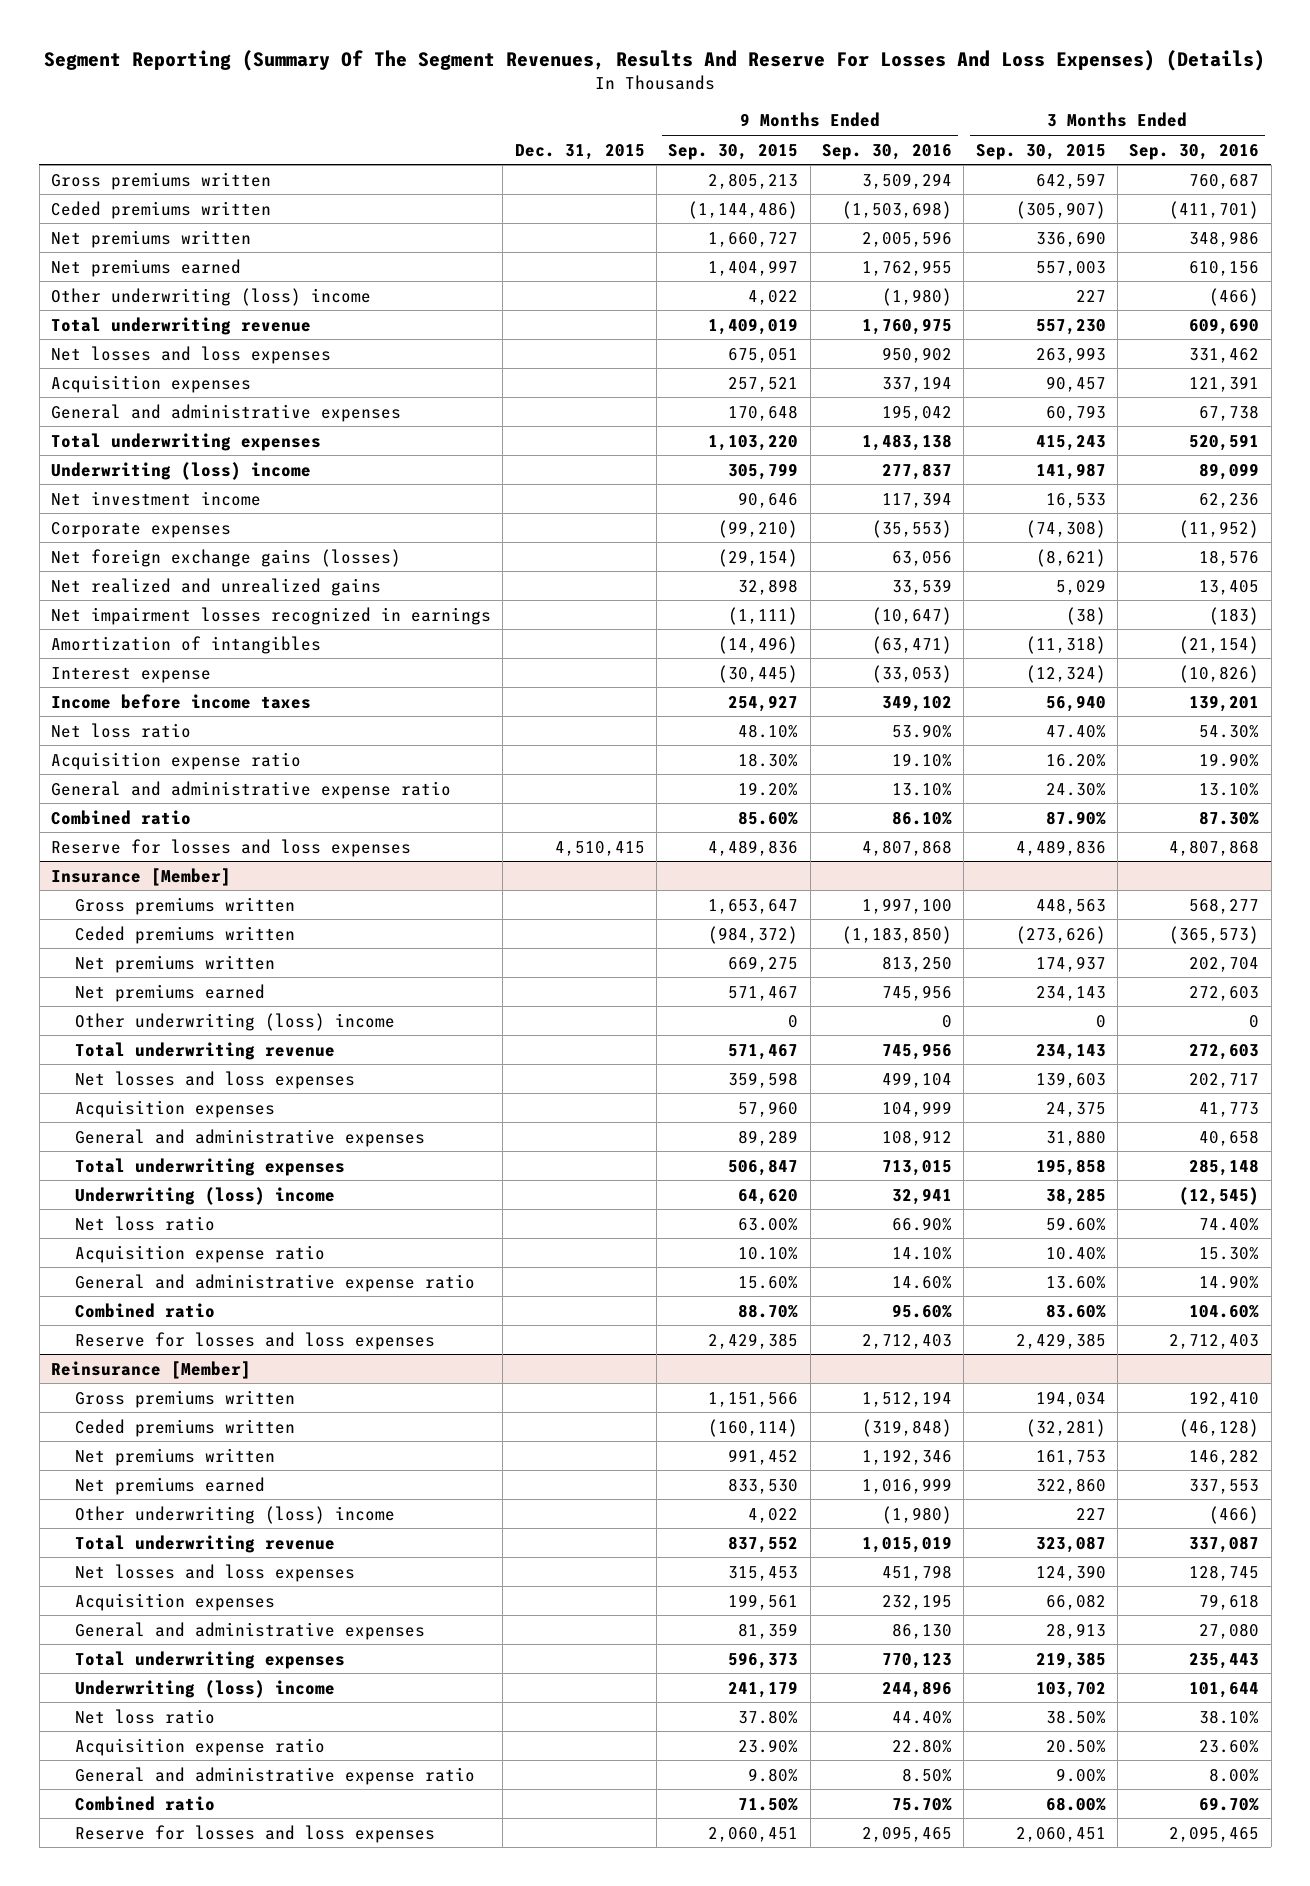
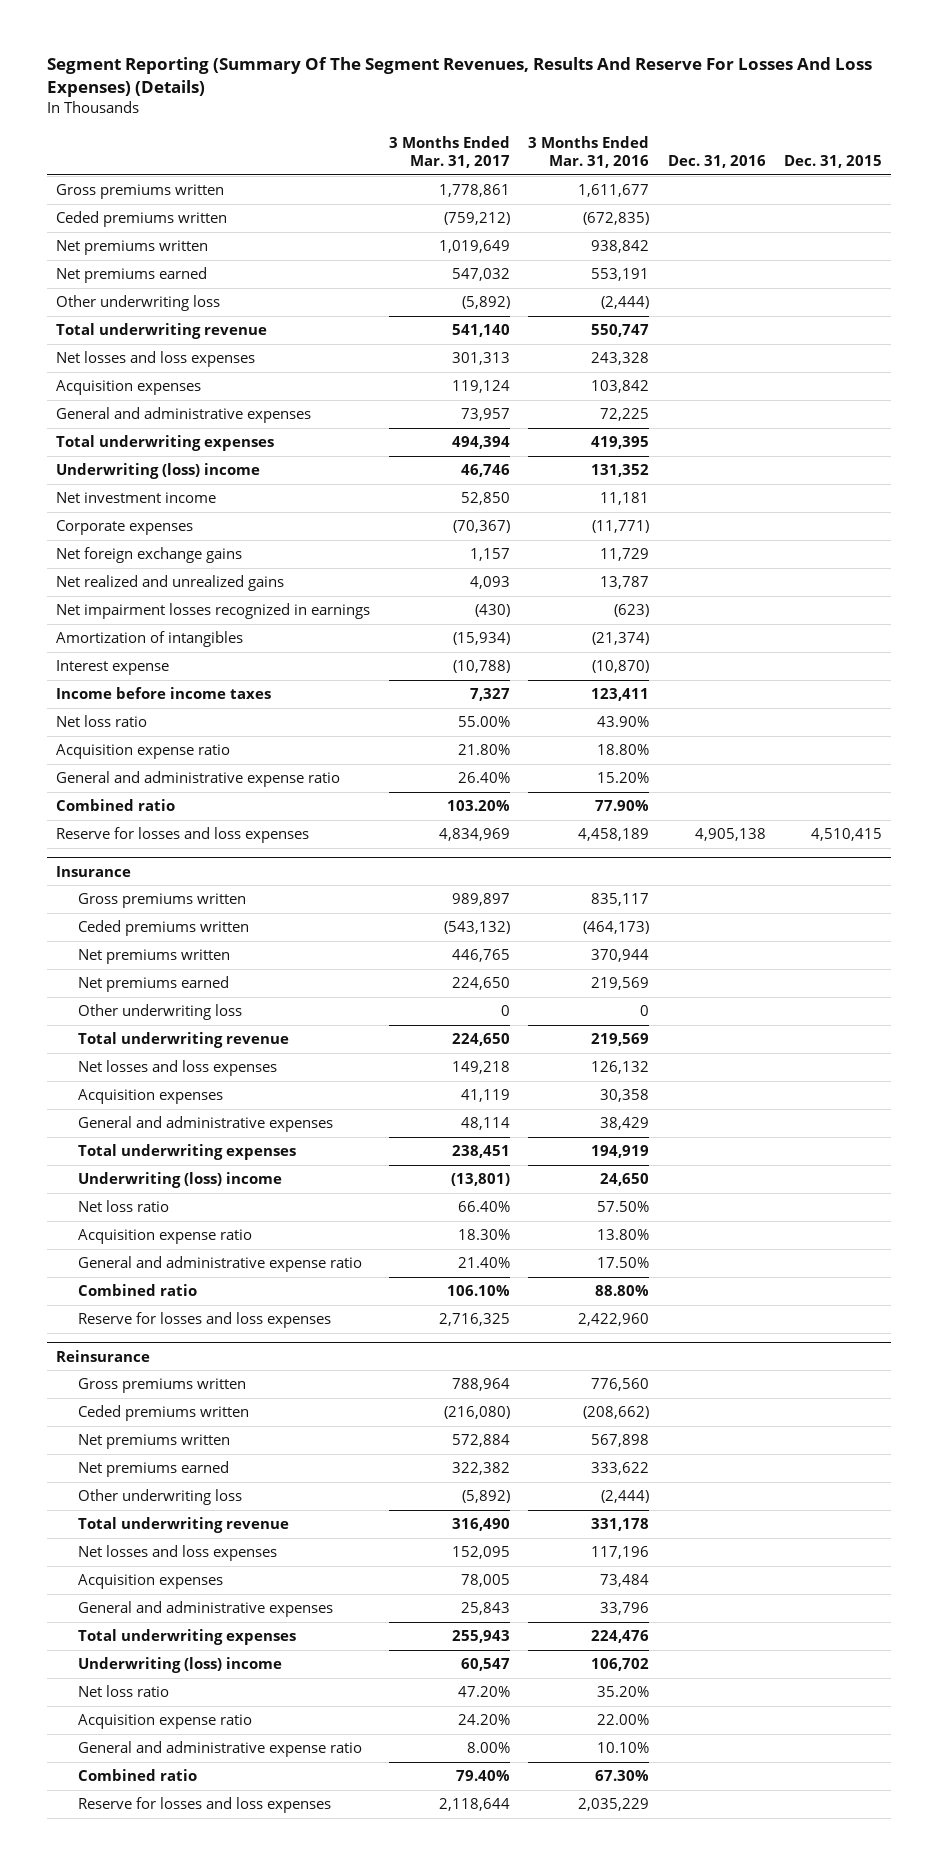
- | Dec. 31, 2015 | 9 Months Ended Sep. 30, 2015 | 9 Months Ended Sep. 30, 2016 | 3 Months Ended Sep. 30, 2015 | 3 Months Ended Sep. 30, 2016
+ | 3 Months Ended Mar. 31, 2017 | 3 Months Ended Mar. 31, 2016 | Dec. 31, 2016 | Dec. 31, 2015
- Other underwriting (loss) income | | 4,022 | (1,980) | 227 | (466)
+ Other underwriting loss | (5,892) | (2,444) | |
- Net foreign exchange gains (losses) | | (29,154) | 63,056 | (8,621) | 18,576
+ Net foreign exchange gains | 1,157 | 11,729 | |
- Insurance [Member]
+ Insurance
- Other underwriting (loss) income | | 0 | 0 | 0 | 0
+ Other underwriting loss | 0 | 0 | |
- Reinsurance [Member]
+ Reinsurance
- Other underwriting (loss) income | | 4,022 | (1,980) | 227 | (466)
+ Other underwriting loss | (5,892) | (2,444) | |

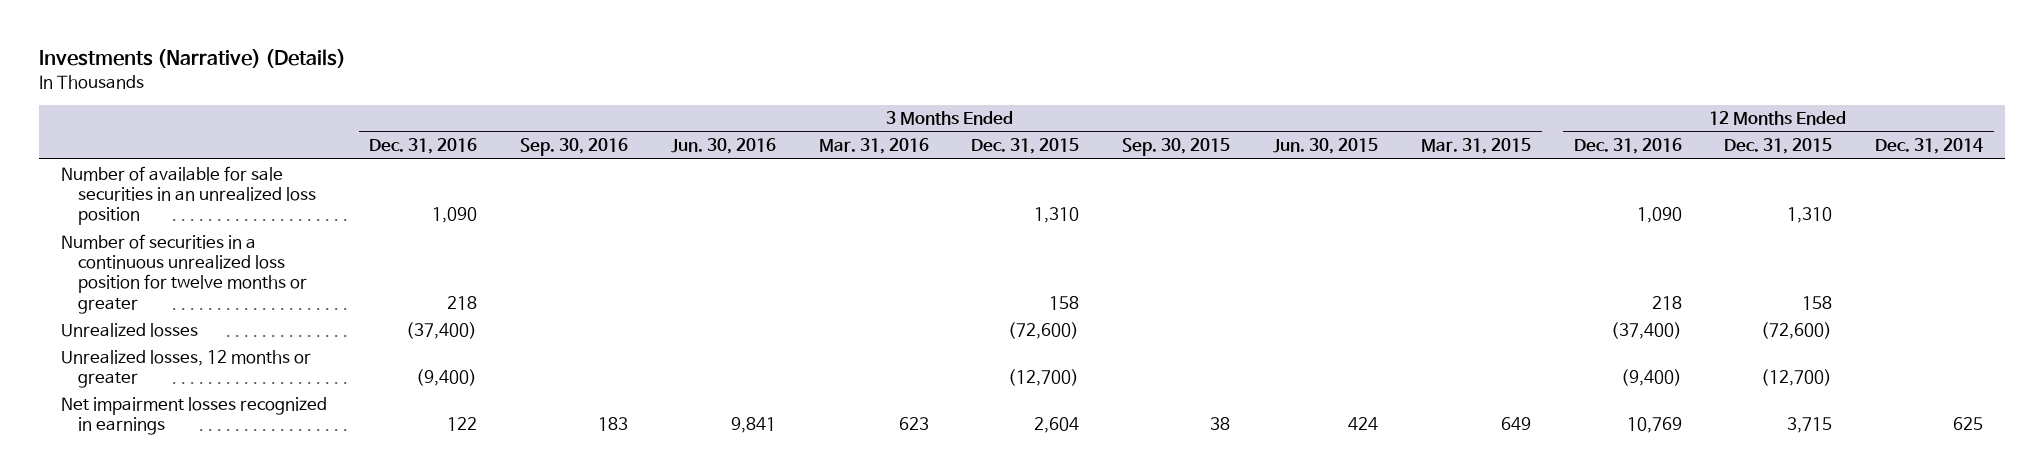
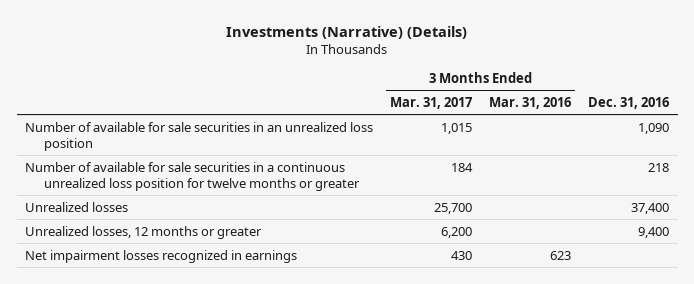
- | 3 Months Ended Dec. 31, 2016 | 3 Months Ended Sep. 30, 2016 | 3 Months Ended Jun. 30, 2016 | 3 Months Ended Mar. 31, 2016 | 3 Months Ended Dec. 31, 2015 | 3 Months Ended Sep. 30, 2015 | 3 Months Ended Jun. 30, 2015 | 3 Months Ended Mar. 31, 2015 | 12 Months Ended Dec. 31, 2016 | 12 Months Ended Dec. 31, 2015 | 12 Months Ended Dec. 31, 2014
+ | 3 Months Ended Mar. 31, 2017 | 3 Months Ended Mar. 31, 2016 | Dec. 31, 2016
- Number of securities in a continuous unrealized loss position for twelve months or greater | 218 | | | | 158 | | | | 218 | 158 |
+ Number of available for sale securities in a continuous unrealized loss position for twelve months or greater | 184 | | 218

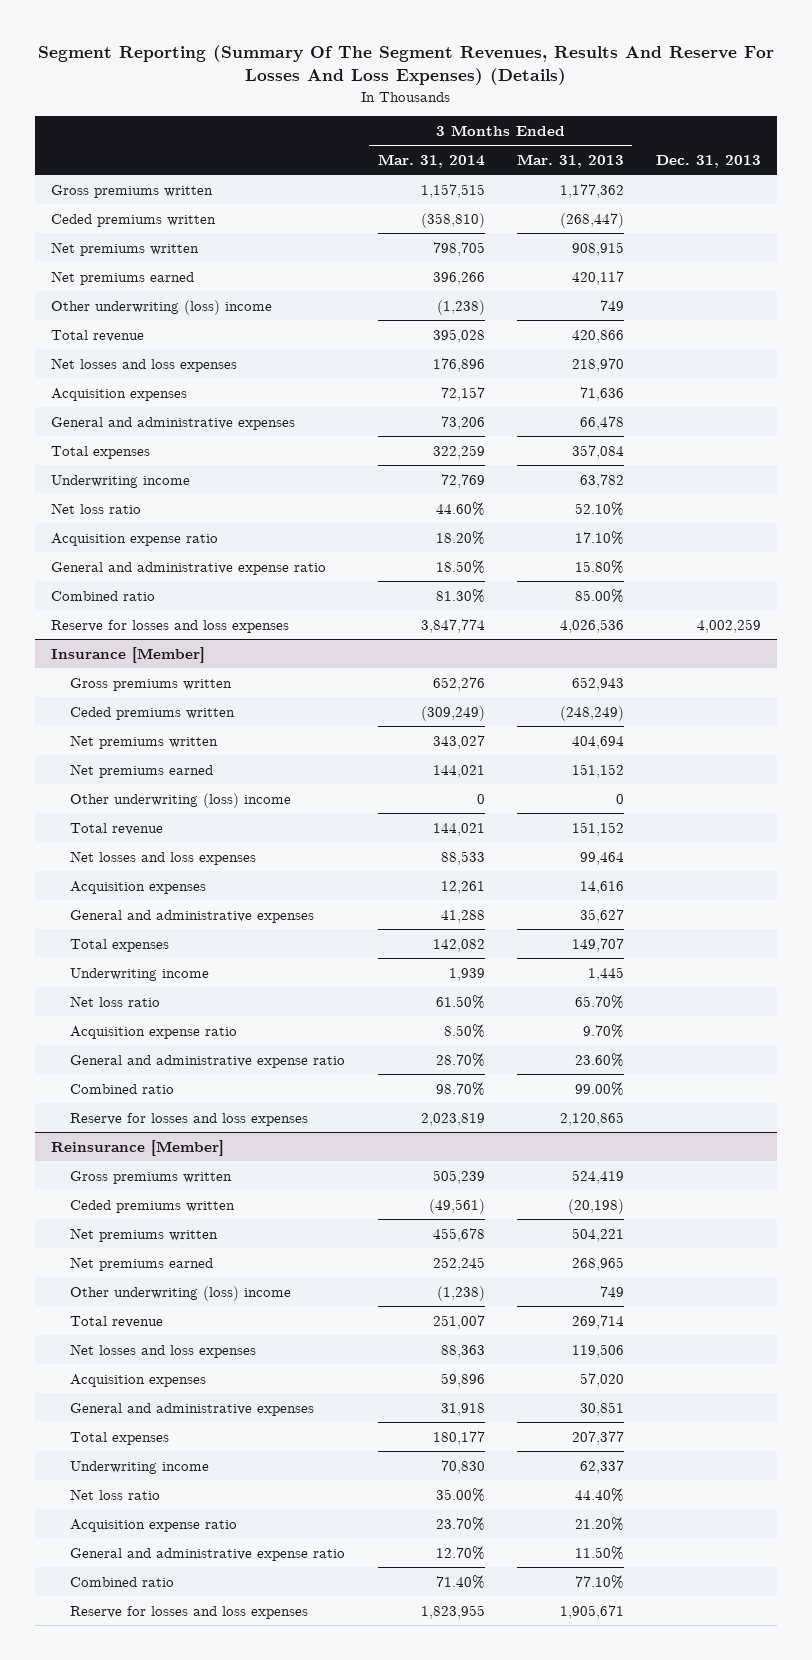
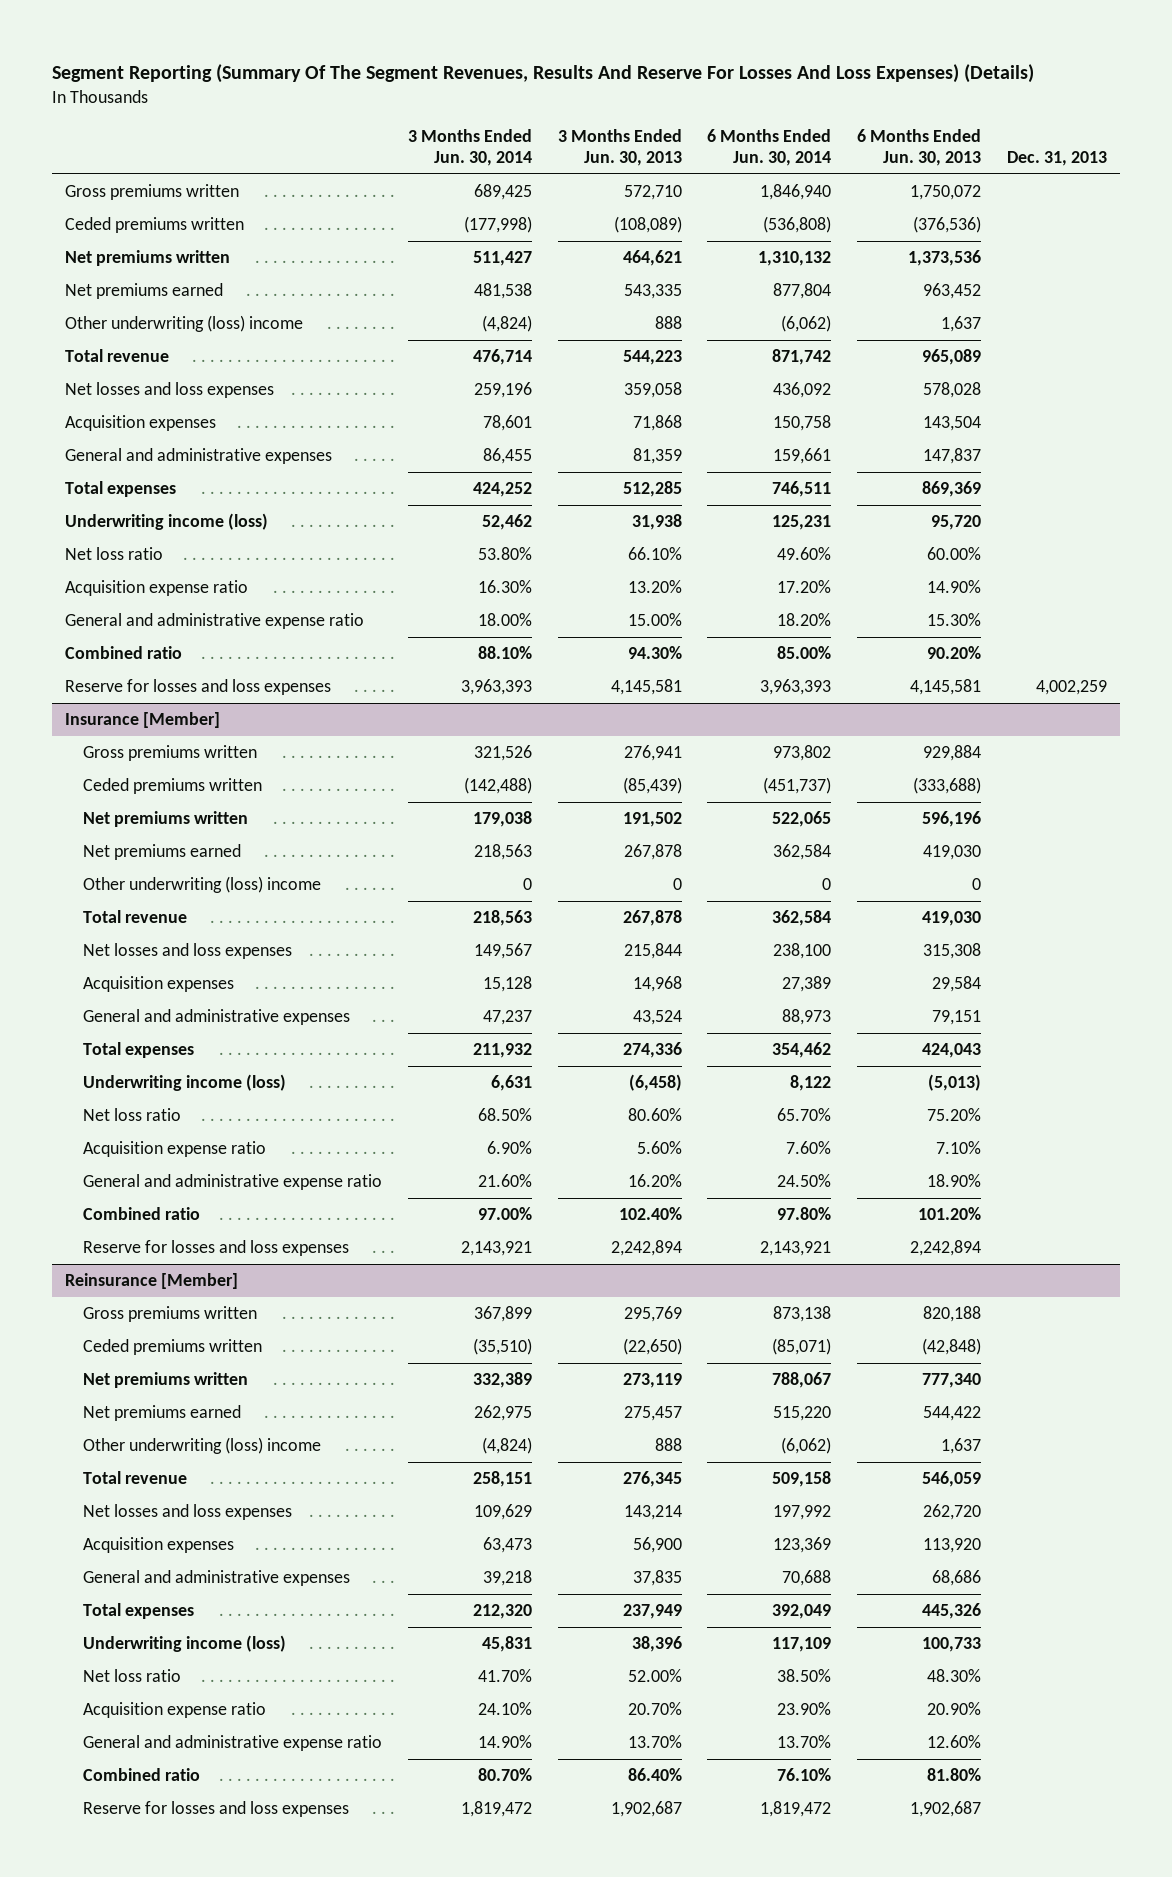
- | 3 Months Ended Mar. 31, 2014 | 3 Months Ended Mar. 31, 2013 | Dec. 31, 2013
+ | 3 Months Ended Jun. 30, 2014 | 3 Months Ended Jun. 30, 2013 | 6 Months Ended Jun. 30, 2014 | 6 Months Ended Jun. 30, 2013 | Dec. 31, 2013
- Underwriting income | 72,769 | 63,782 |
+ Underwriting income (loss) | 52,462 | 31,938 | 125,231 | 95,720 |
@ Insurance [Member]
- Underwriting income | 1,939 | 1,445 |
+ Underwriting income (loss) | 6,631 | (6,458) | 8,122 | (5,013) |
@ Reinsurance [Member]
- Underwriting income | 70,830 | 62,337 |
+ Underwriting income (loss) | 45,831 | 38,396 | 117,109 | 100,733 |

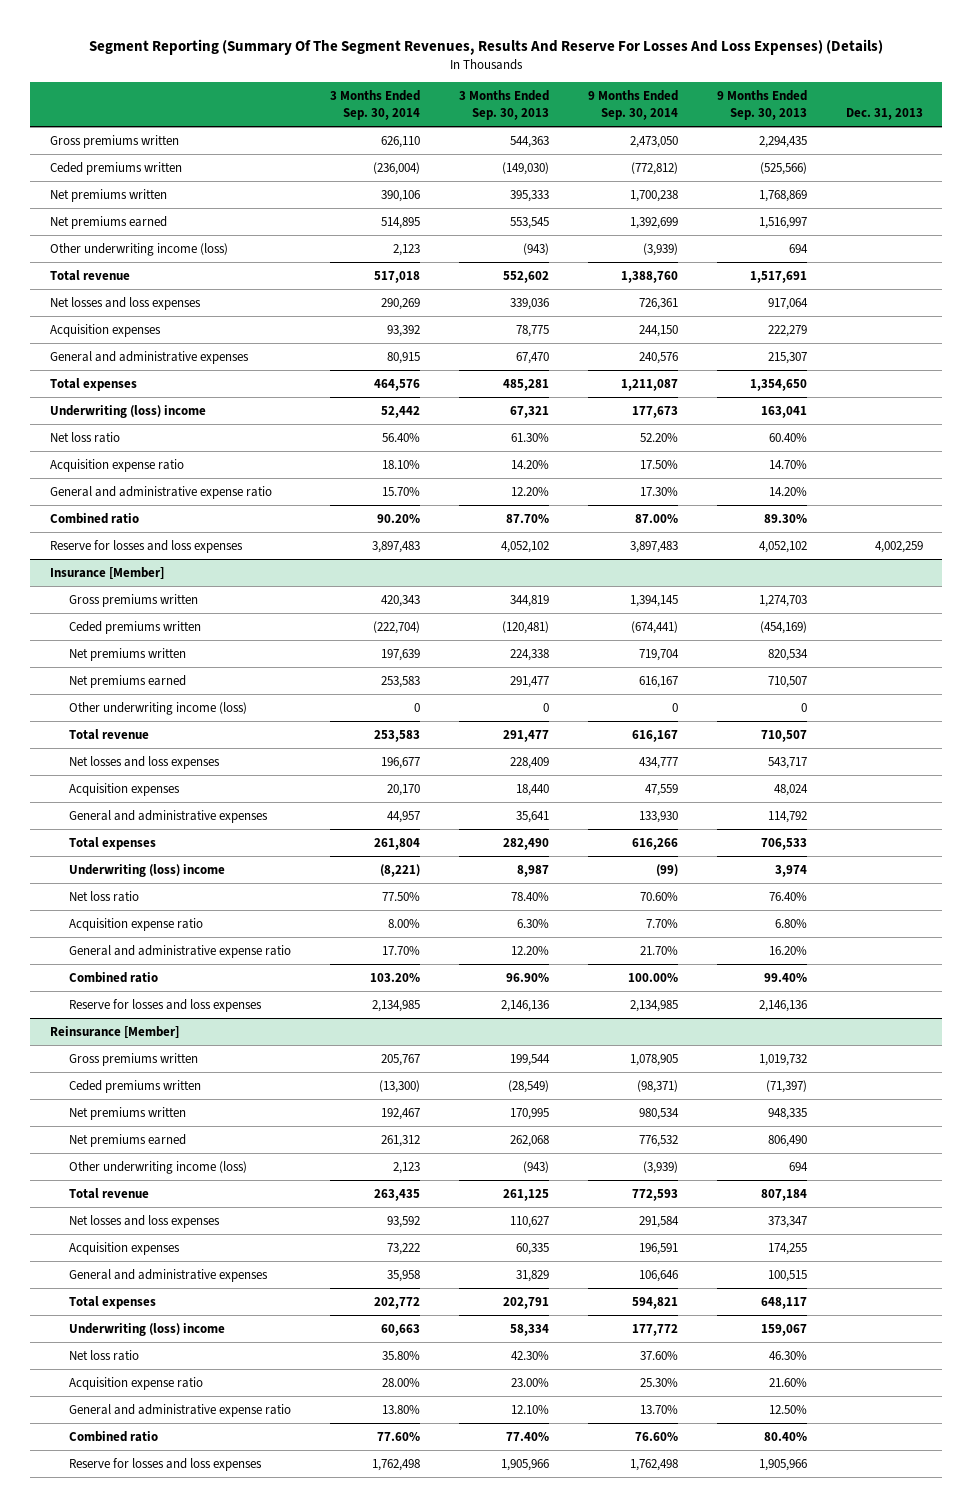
- | 3 Months Ended Jun. 30, 2014 | 3 Months Ended Jun. 30, 2013 | 6 Months Ended Jun. 30, 2014 | 6 Months Ended Jun. 30, 2013 | Dec. 31, 2013
+ | 3 Months Ended Sep. 30, 2014 | 3 Months Ended Sep. 30, 2013 | 9 Months Ended Sep. 30, 2014 | 9 Months Ended Sep. 30, 2013 | Dec. 31, 2013
- Other underwriting (loss) income | (4,824) | 888 | (6,062) | 1,637 |
+ Other underwriting income (loss) | 2,123 | (943) | (3,939) | 694 |
- Underwriting income (loss) | 52,462 | 31,938 | 125,231 | 95,720 |
+ Underwriting (loss) income | 52,442 | 67,321 | 177,673 | 163,041 |
@ Insurance [Member]
- Other underwriting (loss) income | 0 | 0 | 0 | 0 |
+ Other underwriting income (loss) | 0 | 0 | 0 | 0 |
- Underwriting income (loss) | 6,631 | (6,458) | 8,122 | (5,013) |
+ Underwriting (loss) income | (8,221) | 8,987 | (99) | 3,974 |
@ Reinsurance [Member]
- Other underwriting (loss) income | (4,824) | 888 | (6,062) | 1,637 |
+ Other underwriting income (loss) | 2,123 | (943) | (3,939) | 694 |
- Underwriting income (loss) | 45,831 | 38,396 | 117,109 | 100,733 |
+ Underwriting (loss) income | 60,663 | 58,334 | 177,772 | 159,067 |

